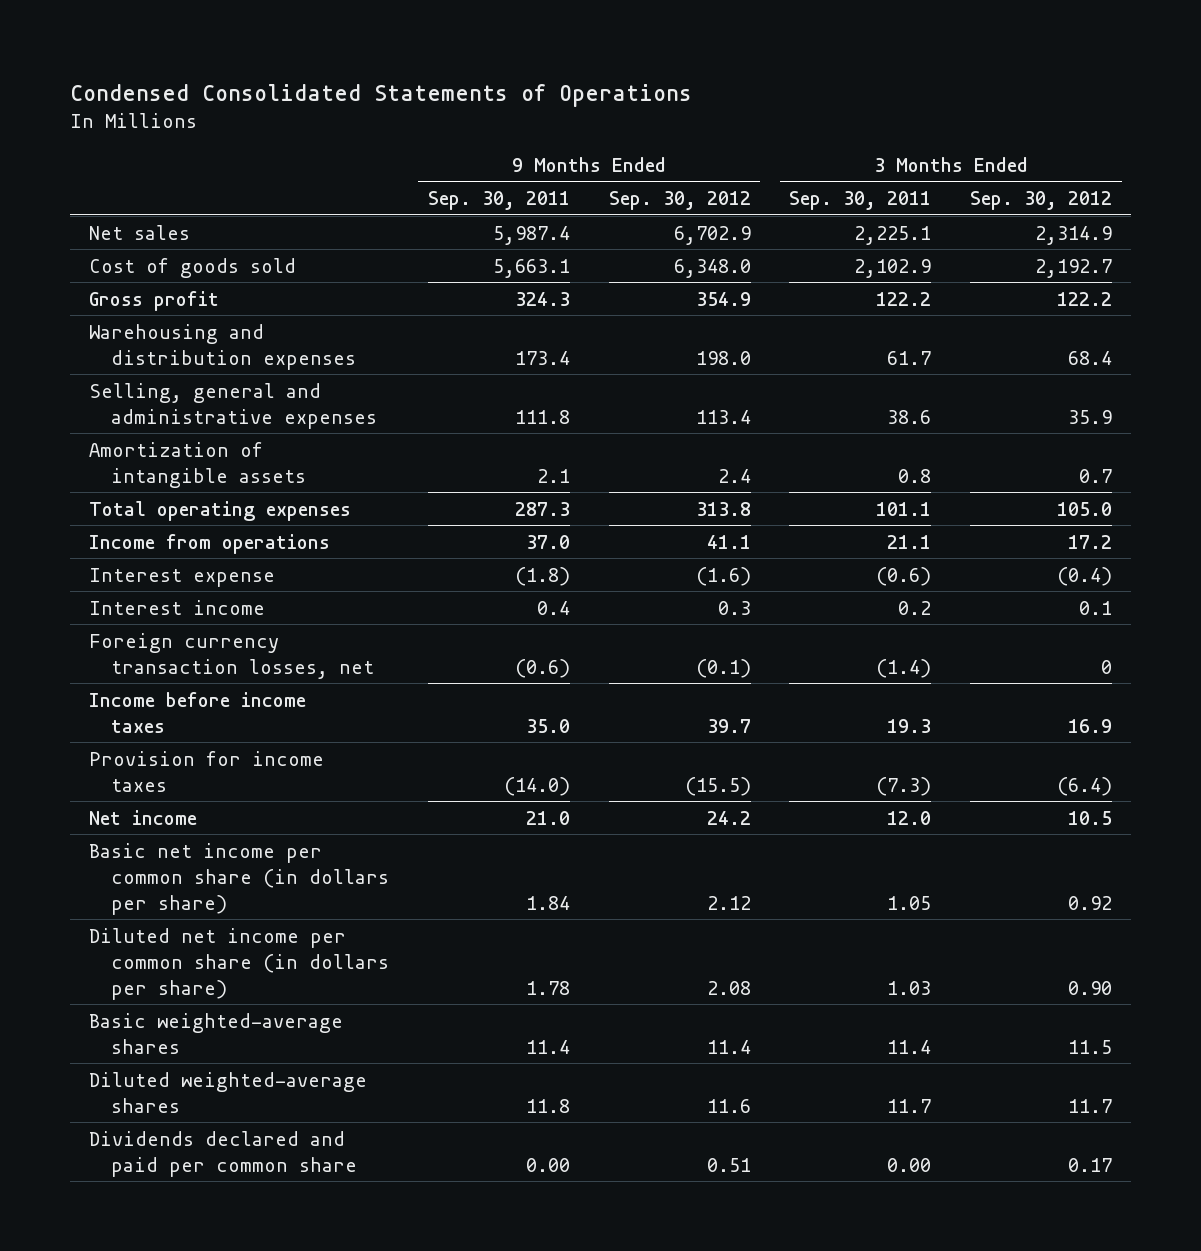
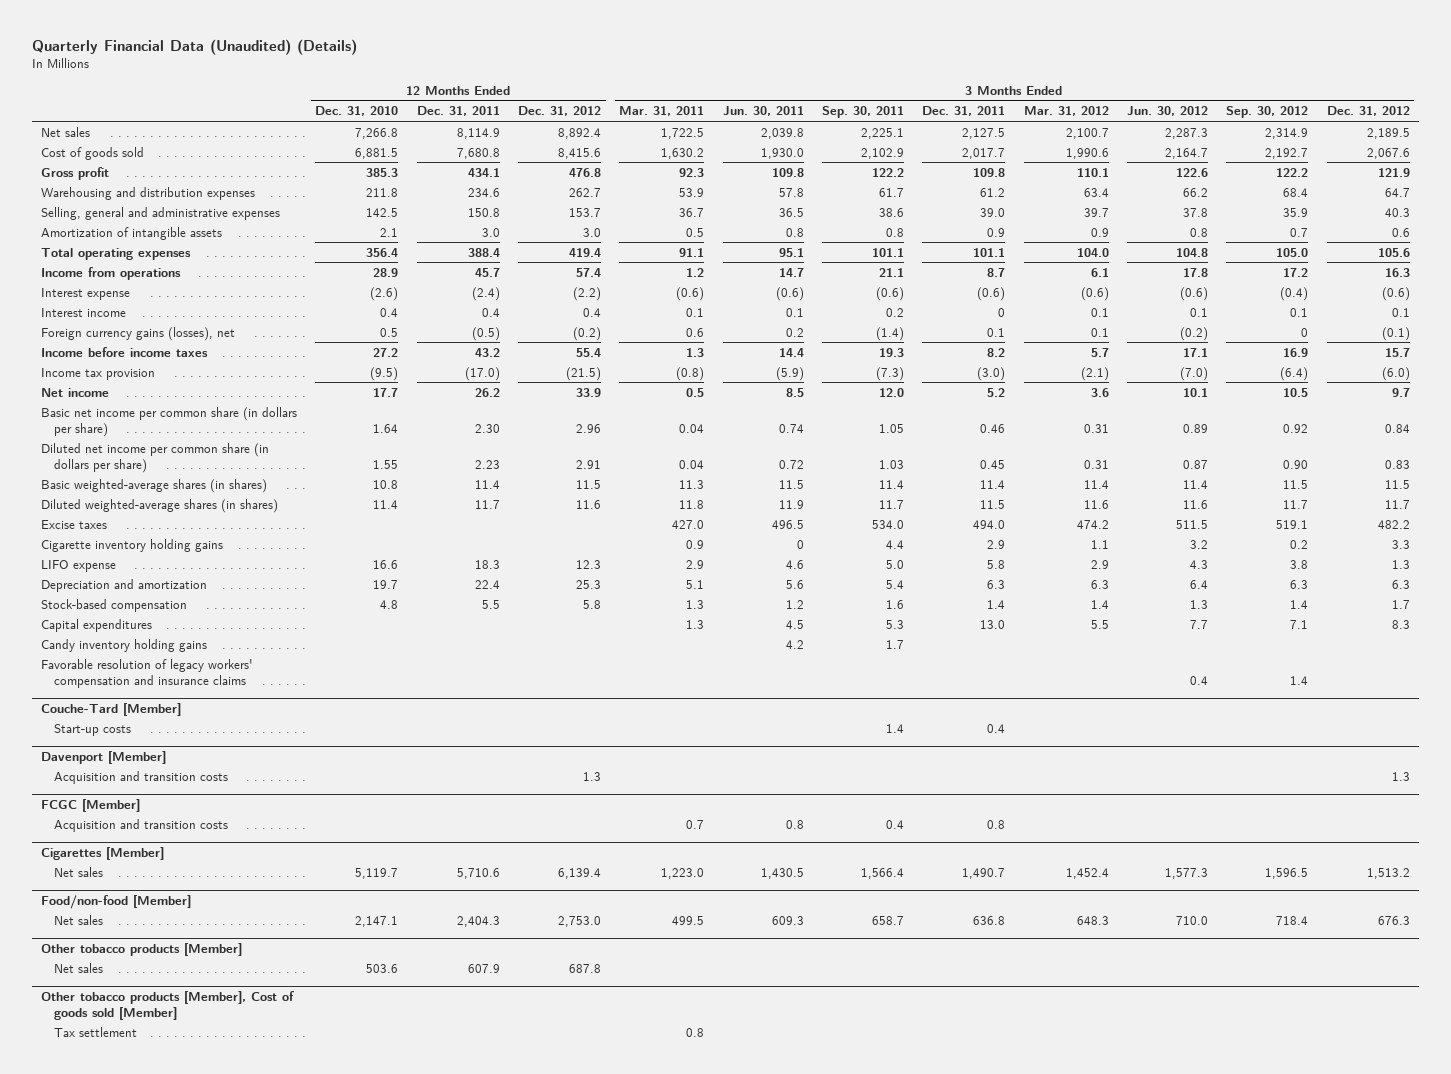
- Condensed Consolidated Statements of Operations
+ Quarterly Financial Data (Unaudited) (Details)
- | 9 Months Ended Sep. 30, 2011 | 9 Months Ended Sep. 30, 2012 | 3 Months Ended Sep. 30, 2011 | 3 Months Ended Sep. 30, 2012
+ | 12 Months Ended Dec. 31, 2010 | 12 Months Ended Dec. 31, 2011 | 12 Months Ended Dec. 31, 2012 | 3 Months Ended Mar. 31, 2011 | 3 Months Ended Jun. 30, 2011 | 3 Months Ended Sep. 30, 2011 | 3 Months Ended Dec. 31, 2011 | 3 Months Ended Mar. 31, 2012 | 3 Months Ended Jun. 30, 2012 | 3 Months Ended Sep. 30, 2012 | 3 Months Ended Dec. 31, 2012
- Foreign currency transaction losses, net | (0.6) | (0.1) | (1.4) | 0
+ Foreign currency gains (losses), net | 0.5 | (0.5) | (0.2) | 0.6 | 0.2 | (1.4) | 0.1 | 0.1 | (0.2) | 0 | (0.1)
- Provision for income taxes | (14.0) | (15.5) | (7.3) | (6.4)
+ Income tax provision | (9.5) | (17.0) | (21.5) | (0.8) | (5.9) | (7.3) | (3.0) | (2.1) | (7.0) | (6.4) | (6.0)
- Basic weighted-average shares | 11.4 | 11.4 | 11.4 | 11.5
- Diluted weighted-average shares | 11.8 | 11.6 | 11.7 | 11.7
- Dividends declared and paid per common share | 0.00 | 0.51 | 0.00 | 0.17
+ Basic weighted-average shares (in shares) | 10.8 | 11.4 | 11.5 | 11.3 | 11.5 | 11.4 | 11.4 | 11.4 | 11.4 | 11.5 | 11.5
+ Diluted weighted-average shares (in shares) | 11.4 | 11.7 | 11.6 | 11.8 | 11.9 | 11.7 | 11.5 | 11.6 | 11.6 | 11.7 | 11.7
+ Excise taxes | | | | 427.0 | 496.5 | 534.0 | 494.0 | 474.2 | 511.5 | 519.1 | 482.2
+ Cigarette inventory holding gains | | | | 0.9 | 0 | 4.4 | 2.9 | 1.1 | 3.2 | 0.2 | 3.3
+ LIFO expense | 16.6 | 18.3 | 12.3 | 2.9 | 4.6 | 5.0 | 5.8 | 2.9 | 4.3 | 3.8 | 1.3
+ Depreciation and amortization | 19.7 | 22.4 | 25.3 | 5.1 | 5.6 | 5.4 | 6.3 | 6.3 | 6.4 | 6.3 | 6.3
+ Stock-based compensation | 4.8 | 5.5 | 5.8 | 1.3 | 1.2 | 1.6 | 1.4 | 1.4 | 1.3 | 1.4 | 1.7
+ Capital expenditures | | | | 1.3 | 4.5 | 5.3 | 13.0 | 5.5 | 7.7 | 7.1 | 8.3
+ Candy inventory holding gains | | | | | 4.2 | 1.7 | | | | |
+ Favorable resolution of legacy workers' compensation and insurance claims | | | | | | | | | 0.4 | 1.4 |
+ Couche-Tard [Member]
+ Start-up costs | | | | | | 1.4 | 0.4 | | | |
+ Davenport [Member]
+ Acquisition and transition costs | | | 1.3 | | | | | | | | 1.3
+ FCGC [Member]
+ Acquisition and transition costs | | | | 0.7 | 0.8 | 0.4 | 0.8 | | | |
+ Cigarettes [Member]
+ Net sales | 5,119.7 | 5,710.6 | 6,139.4 | 1,223.0 | 1,430.5 | 1,566.4 | 1,490.7 | 1,452.4 | 1,577.3 | 1,596.5 | 1,513.2
+ Food/non-food [Member]
+ Net sales | 2,147.1 | 2,404.3 | 2,753.0 | 499.5 | 609.3 | 658.7 | 636.8 | 648.3 | 710.0 | 718.4 | 676.3
+ Other tobacco products [Member]
+ Net sales | 503.6 | 607.9 | 687.8 | | | | | | | |
+ Other tobacco products [Member], Cost of goods sold [Member]
+ Tax settlement | | | | 0.8 | | | | | | |

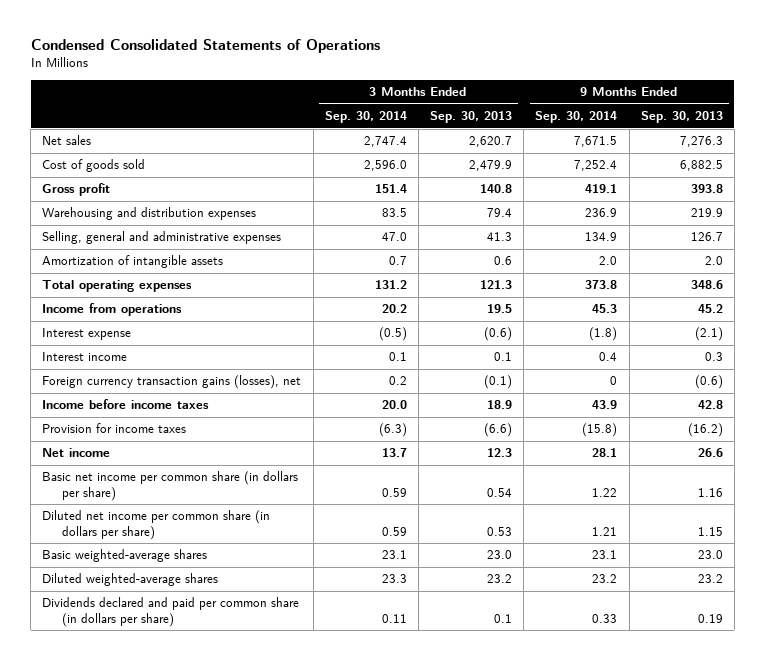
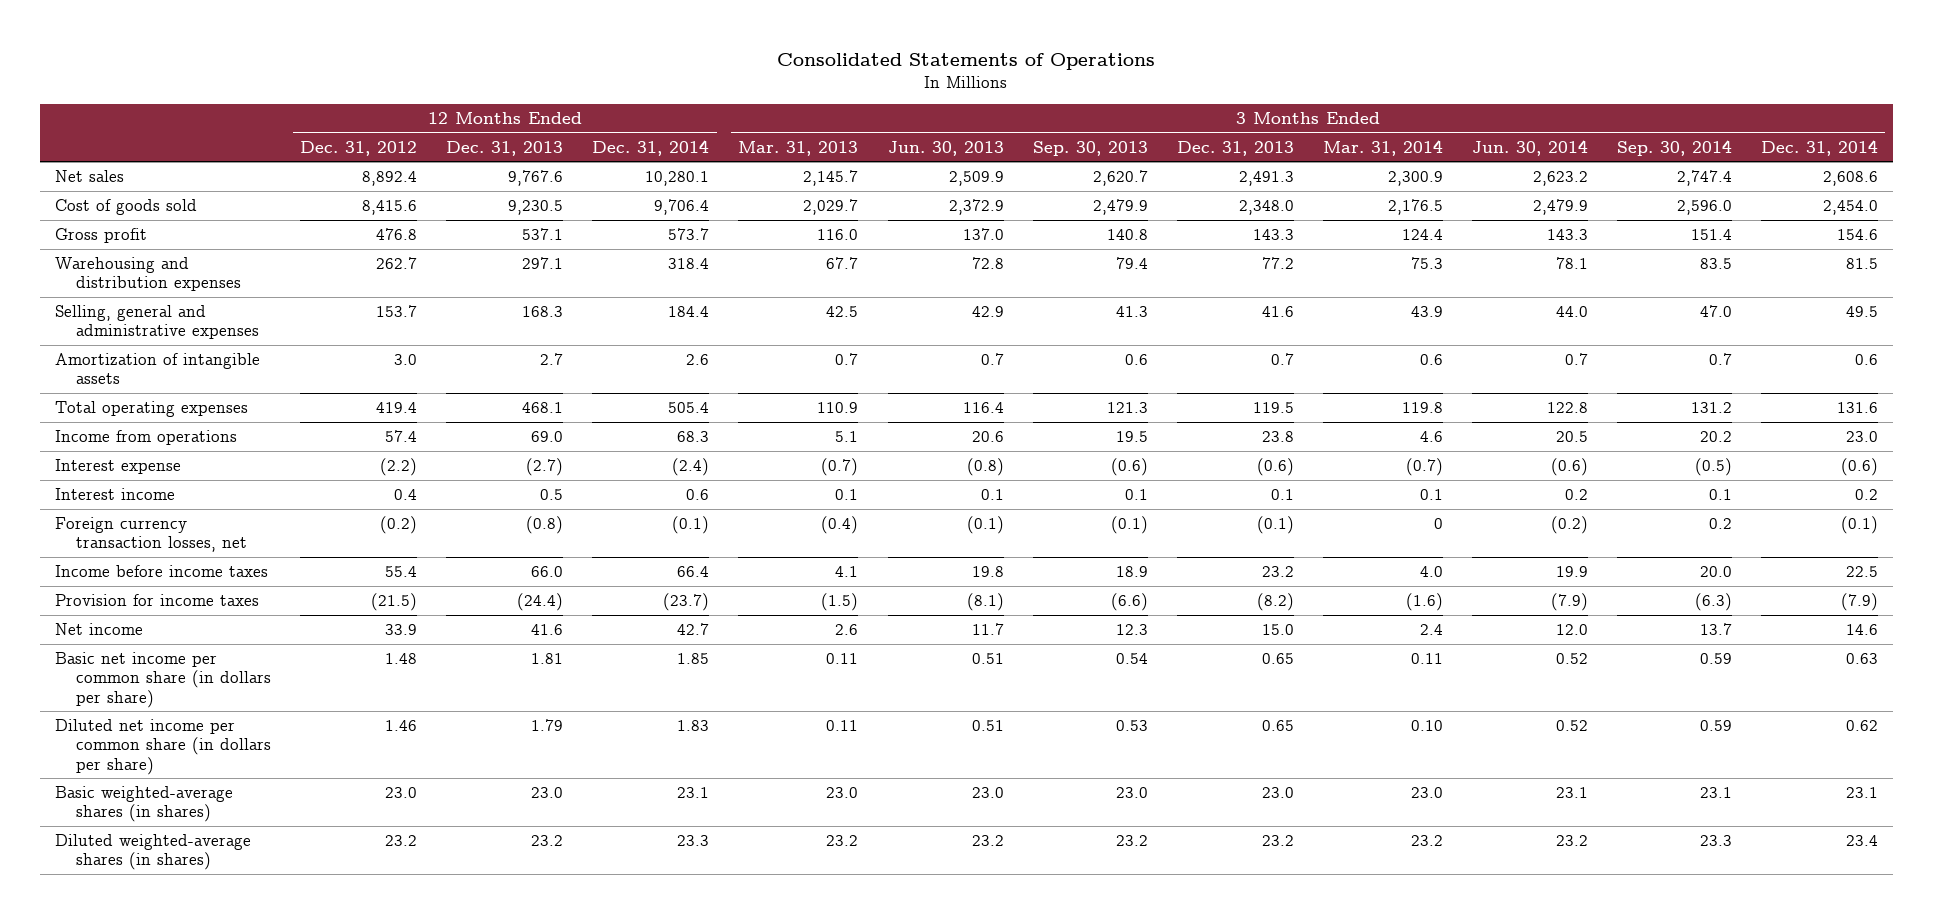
- Condensed Consolidated Statements of Operations
+ Consolidated Statements of Operations
- | 3 Months Ended Sep. 30, 2014 | 3 Months Ended Sep. 30, 2013 | 9 Months Ended Sep. 30, 2014 | 9 Months Ended Sep. 30, 2013
+ | 12 Months Ended Dec. 31, 2012 | 12 Months Ended Dec. 31, 2013 | 12 Months Ended Dec. 31, 2014 | 3 Months Ended Mar. 31, 2013 | 3 Months Ended Jun. 30, 2013 | 3 Months Ended Sep. 30, 2013 | 3 Months Ended Dec. 31, 2013 | 3 Months Ended Mar. 31, 2014 | 3 Months Ended Jun. 30, 2014 | 3 Months Ended Sep. 30, 2014 | 3 Months Ended Dec. 31, 2014
- Foreign currency transaction gains (losses), net | 0.2 | (0.1) | 0 | (0.6)
+ Foreign currency transaction losses, net | (0.2) | (0.8) | (0.1) | (0.4) | (0.1) | (0.1) | (0.1) | 0 | (0.2) | 0.2 | (0.1)
- Basic weighted-average shares | 23.1 | 23.0 | 23.1 | 23.0
- Diluted weighted-average shares | 23.3 | 23.2 | 23.2 | 23.2
- Dividends declared and paid per common share (in dollars per share) | 0.11 | 0.1 | 0.33 | 0.19
+ Basic weighted-average shares (in shares) | 23.0 | 23.0 | 23.1 | 23.0 | 23.0 | 23.0 | 23.0 | 23.0 | 23.1 | 23.1 | 23.1
+ Diluted weighted-average shares (in shares) | 23.2 | 23.2 | 23.3 | 23.2 | 23.2 | 23.2 | 23.2 | 23.2 | 23.2 | 23.3 | 23.4

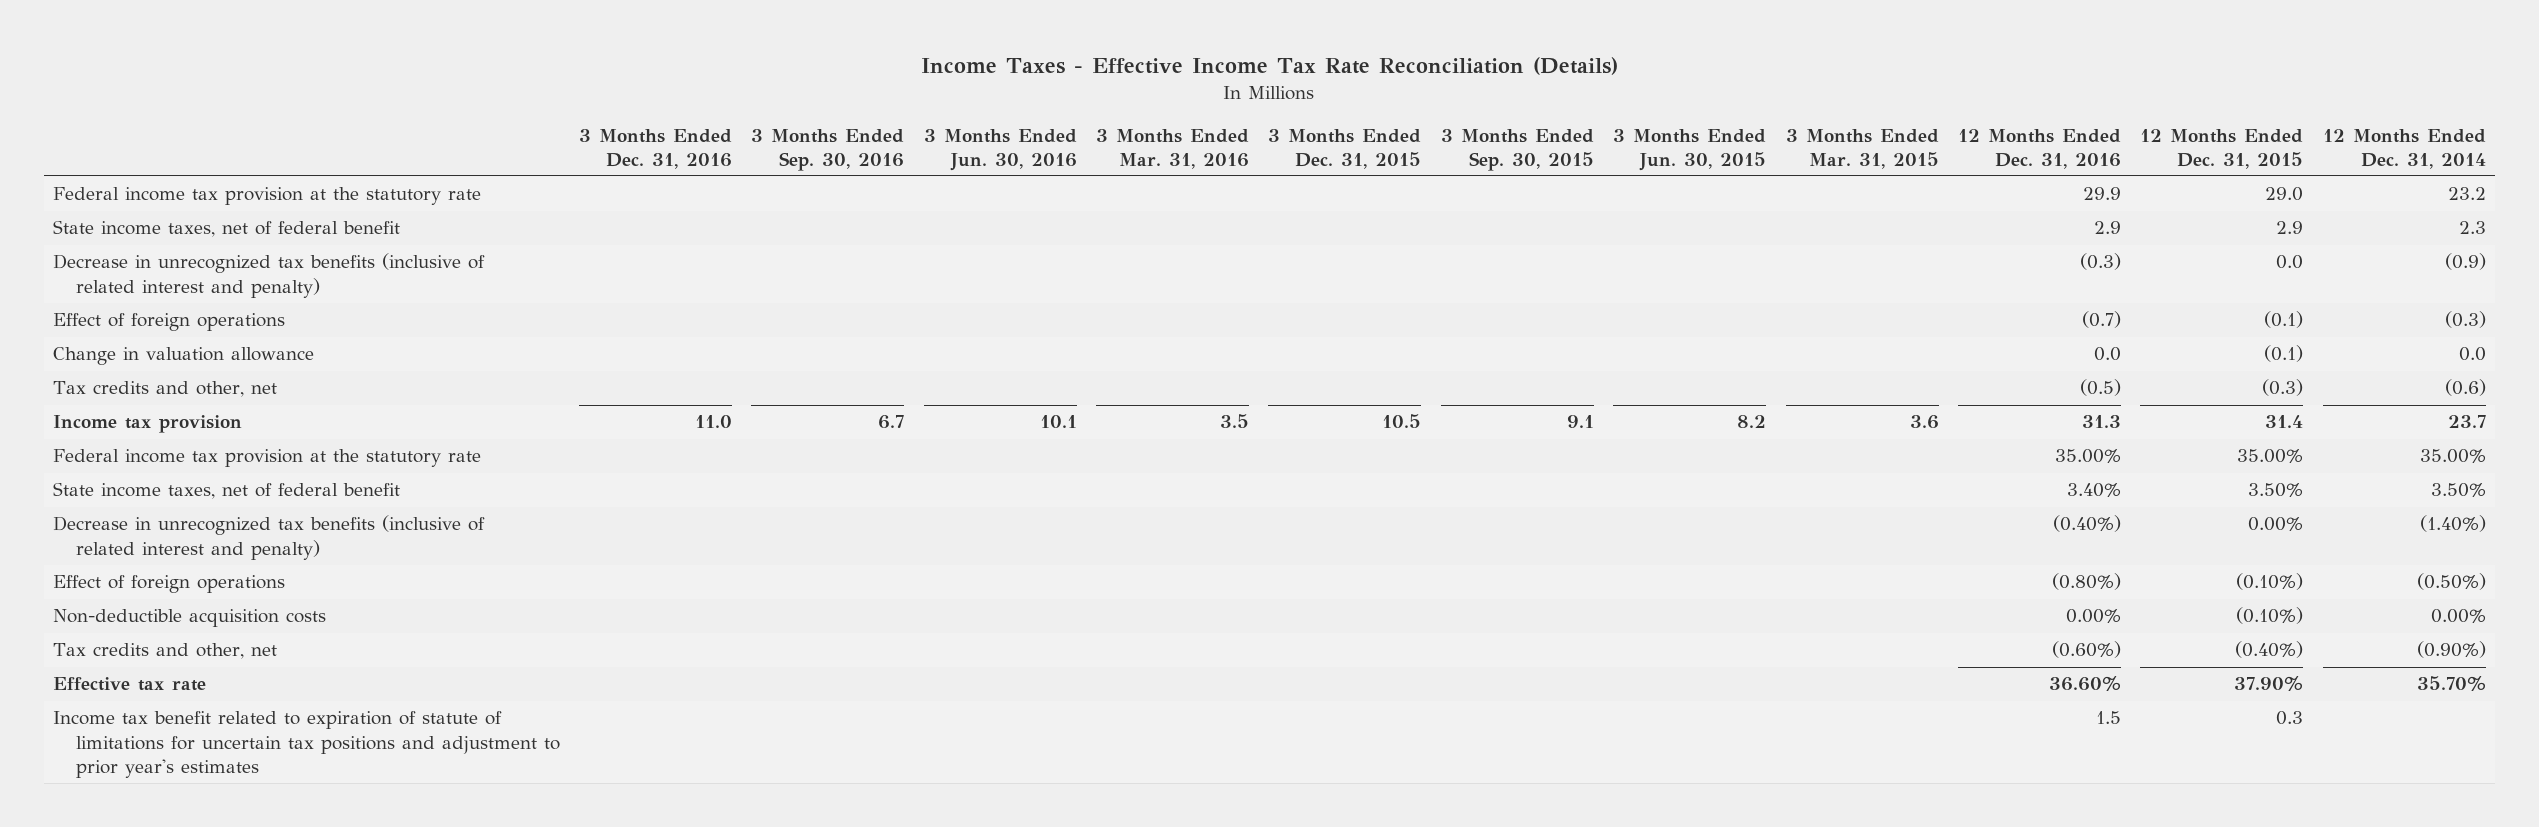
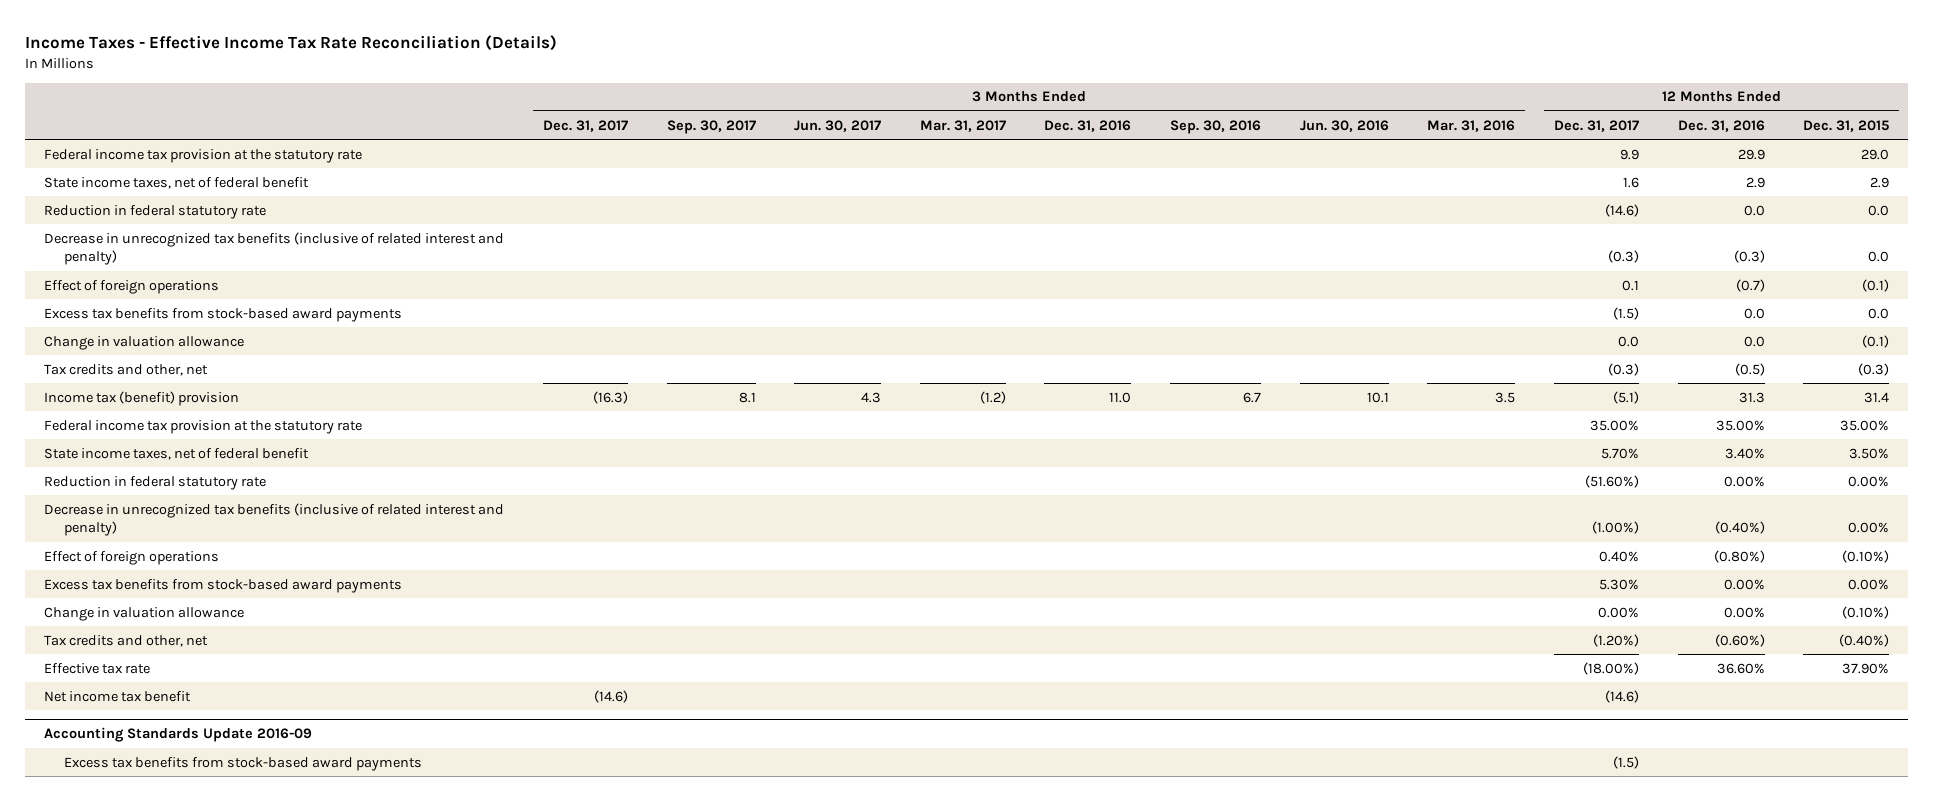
- | 3 Months Ended Dec. 31, 2016 | 3 Months Ended Sep. 30, 2016 | 3 Months Ended Jun. 30, 2016 | 3 Months Ended Mar. 31, 2016 | 3 Months Ended Dec. 31, 2015 | 3 Months Ended Sep. 30, 2015 | 3 Months Ended Jun. 30, 2015 | 3 Months Ended Mar. 31, 2015 | 12 Months Ended Dec. 31, 2016 | 12 Months Ended Dec. 31, 2015 | 12 Months Ended Dec. 31, 2014
+ | 3 Months Ended Dec. 31, 2017 | 3 Months Ended Sep. 30, 2017 | 3 Months Ended Jun. 30, 2017 | 3 Months Ended Mar. 31, 2017 | 3 Months Ended Dec. 31, 2016 | 3 Months Ended Sep. 30, 2016 | 3 Months Ended Jun. 30, 2016 | 3 Months Ended Mar. 31, 2016 | 12 Months Ended Dec. 31, 2017 | 12 Months Ended Dec. 31, 2016 | 12 Months Ended Dec. 31, 2015
+ Reduction in federal statutory rate | | | | | | | | | (14.6) | 0.0 | 0.0
+ Excess tax benefits from stock-based award payments | | | | | | | | | (1.5) | 0.0 | 0.0
- Income tax provision | 11.0 | 6.7 | 10.1 | 3.5 | 10.5 | 9.1 | 8.2 | 3.6 | 31.3 | 31.4 | 23.7
+ Income tax (benefit) provision | (16.3) | 8.1 | 4.3 | (1.2) | 11.0 | 6.7 | 10.1 | 3.5 | (5.1) | 31.3 | 31.4
+ Reduction in federal statutory rate | | | | | | | | | (51.60%) | 0.00% | 0.00%
- Non-deductible acquisition costs | | | | | | | | | 0.00% | (0.10%) | 0.00%
+ Excess tax benefits from stock-based award payments | | | | | | | | | 5.30% | 0.00% | 0.00%
+ Change in valuation allowance | | | | | | | | | 0.00% | 0.00% | (0.10%)
- Income tax benefit related to expiration of statute of limitations for uncertain tax positions and adjustment to prior year's estimates | | | | | | | | | 1.5 | 0.3 |
+ Net income tax benefit | (14.6) | | | | | | | | (14.6) | |
+ Accounting Standards Update 2016-09
+ Excess tax benefits from stock-based award payments | | | | | | | | | (1.5) | |

